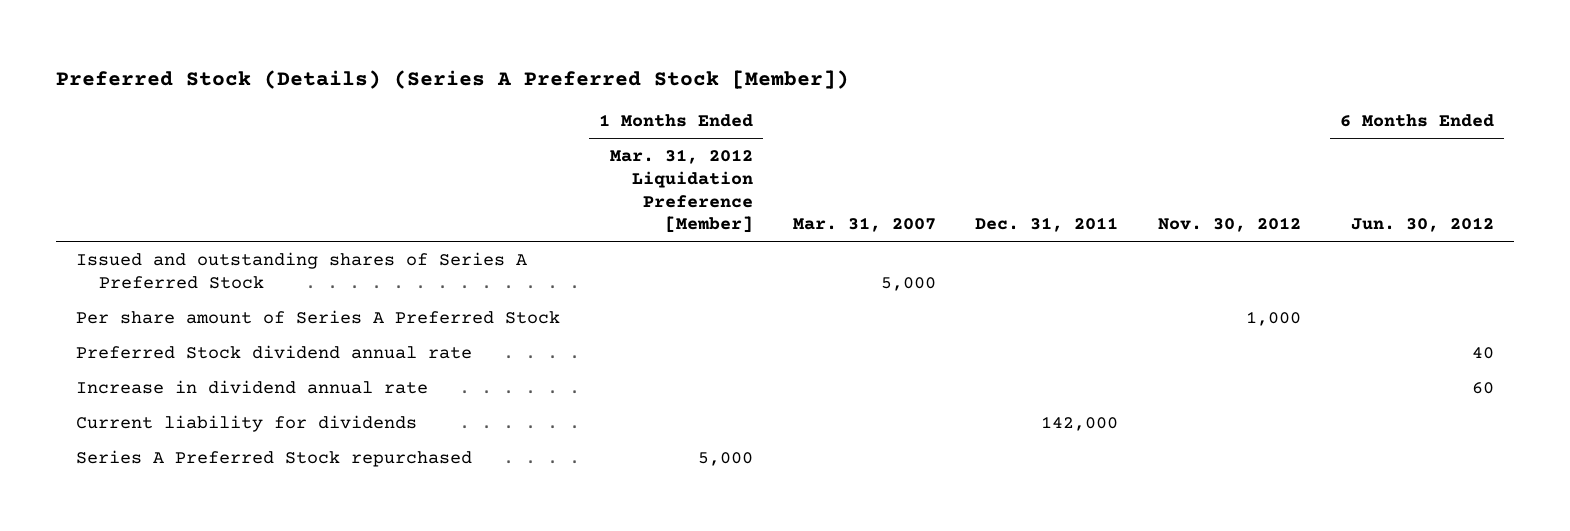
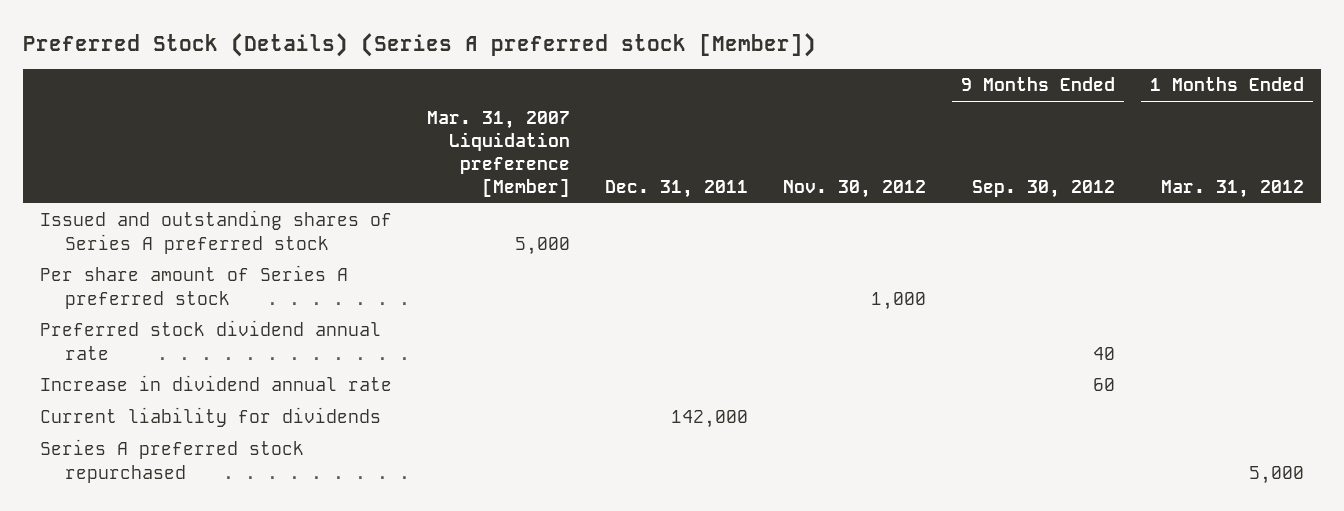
- Preferred Stock (Details) (Series A Preferred Stock [Member])
+ Preferred Stock (Details) (Series A preferred stock [Member])
- | 1 Months Ended Mar. 31, 2012 Liquidation Preference [Member] | Mar. 31, 2007 | Dec. 31, 2011 | Nov. 30, 2012 | 6 Months Ended Jun. 30, 2012
+ | Mar. 31, 2007 Liquidation preference [Member] | Dec. 31, 2011 | Nov. 30, 2012 | 9 Months Ended Sep. 30, 2012 | 1 Months Ended Mar. 31, 2012
- Issued and outstanding shares of Series A Preferred Stock | | 5,000 | | |
- Per share amount of Series A Preferred Stock | | | | 1,000 |
- Preferred Stock dividend annual rate | | | | | 40
+ Issued and outstanding shares of Series A preferred stock | 5,000 | | | |
+ Per share amount of Series A preferred stock | | | 1,000 | |
+ Preferred stock dividend annual rate | | | | 40 |
- Series A Preferred Stock repurchased | 5,000 | | | |
+ Series A preferred stock repurchased | | | | | 5,000

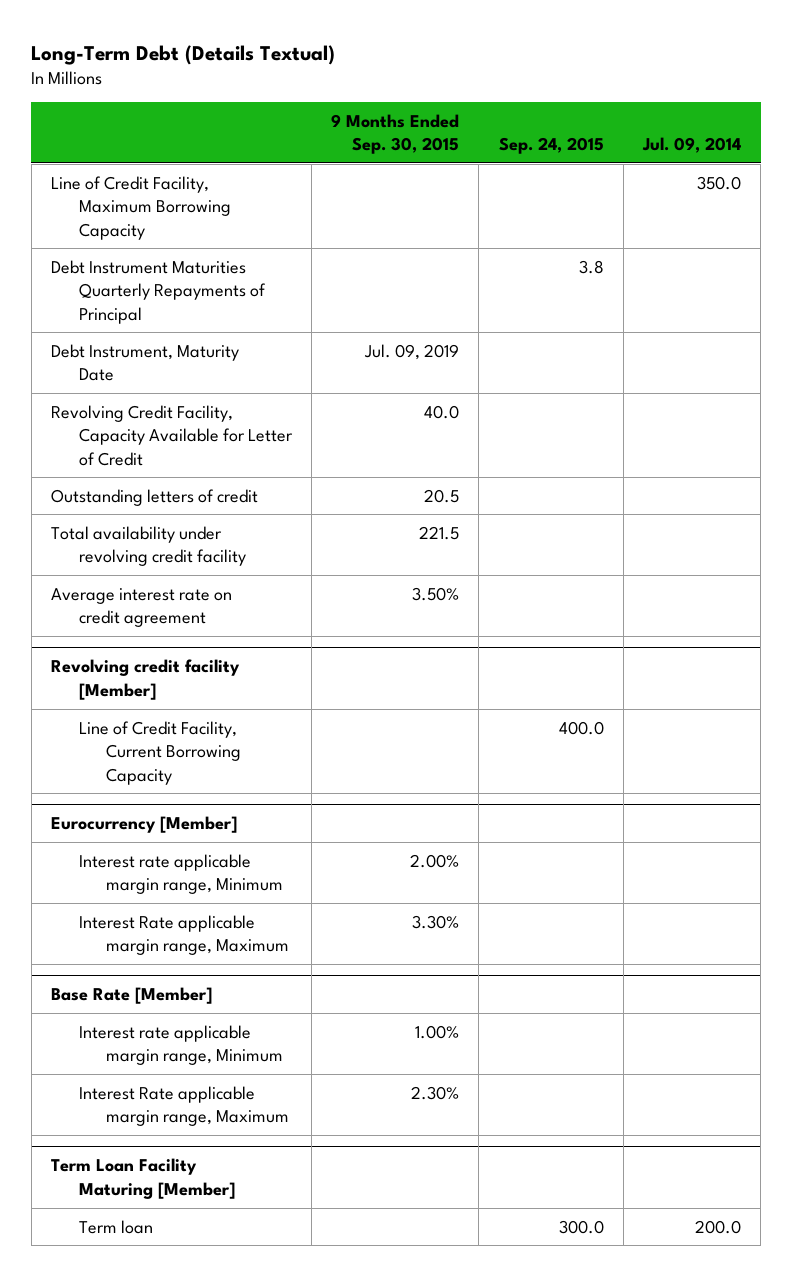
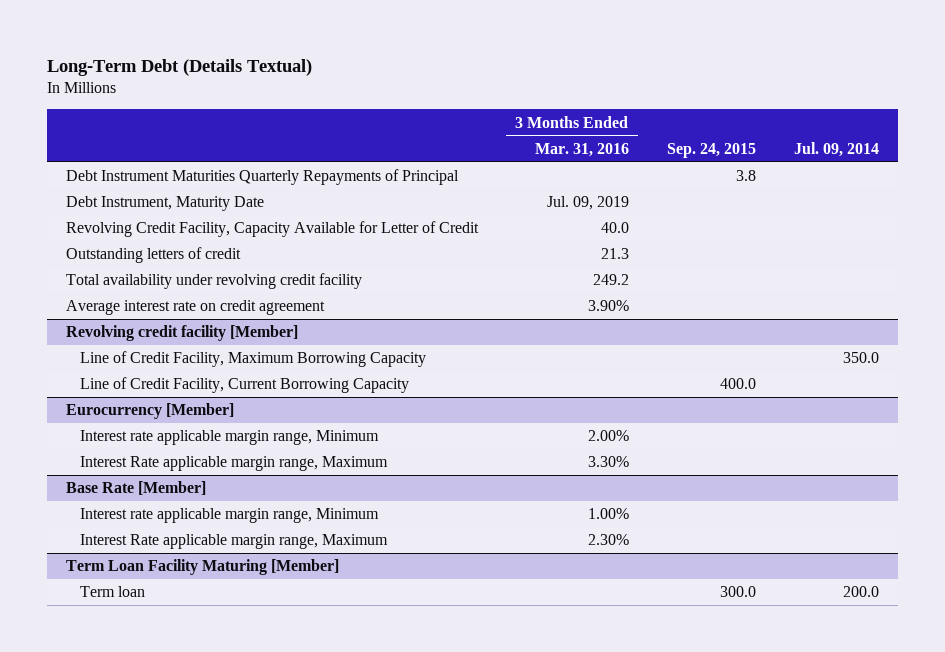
- | 9 Months Ended Sep. 30, 2015 | Sep. 24, 2015 | Jul. 09, 2014
+ | 3 Months Ended Mar. 31, 2016 | Sep. 24, 2015 | Jul. 09, 2014
- Line of Credit Facility, Maximum Borrowing Capacity | | | 350.0
@ Revolving credit facility [Member]
+ Line of Credit Facility, Maximum Borrowing Capacity | | | 350.0

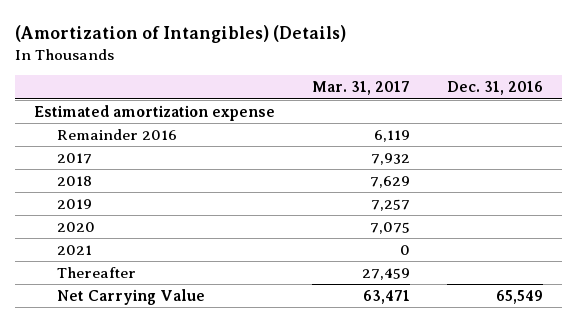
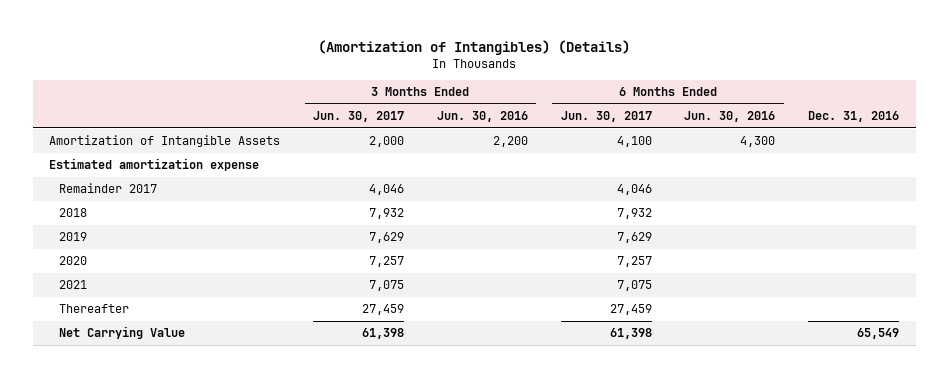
- | Mar. 31, 2017 | Dec. 31, 2016
+ | 3 Months Ended Jun. 30, 2017 | 3 Months Ended Jun. 30, 2016 | 6 Months Ended Jun. 30, 2017 | 6 Months Ended Jun. 30, 2016 | Dec. 31, 2016
+ Amortization of Intangible Assets | 2,000 | 2,200 | 4,100 | 4,300 |
- Remainder 2016 | 6,119 |
- 2017 | 7,932 |
+ Remainder 2017 | 4,046 | | 4,046 | |

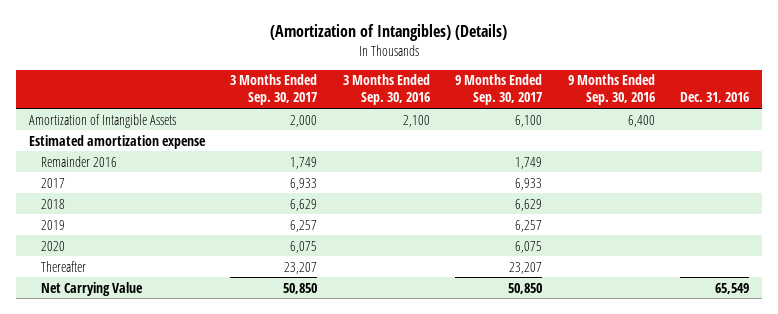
- | 3 Months Ended Jun. 30, 2017 | 3 Months Ended Jun. 30, 2016 | 6 Months Ended Jun. 30, 2017 | 6 Months Ended Jun. 30, 2016 | Dec. 31, 2016
+ | 3 Months Ended Sep. 30, 2017 | 3 Months Ended Sep. 30, 2016 | 9 Months Ended Sep. 30, 2017 | 9 Months Ended Sep. 30, 2016 | Dec. 31, 2016
- Remainder 2017 | 4,046 | | 4,046 | |
+ Remainder 2016 | 1,749 | | 1,749 | |
+ 2017 | 6,933 | | 6,933 | |
- 2021 | 7,075 | | 7,075 | |

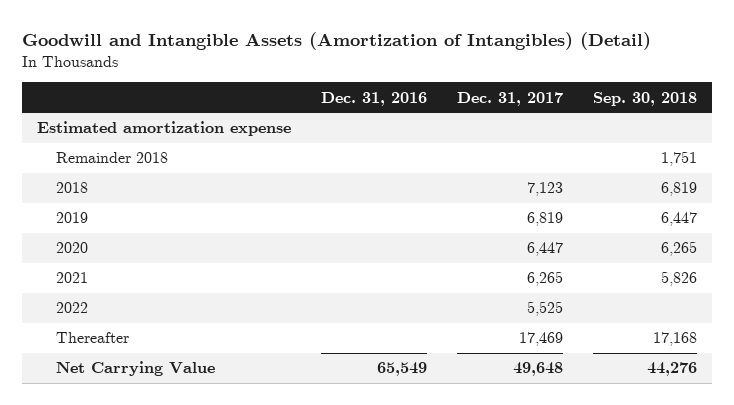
- (Amortization of Intangibles) (Details)
+ Goodwill and Intangible Assets (Amortization of Intangibles) (Detail)
- | 3 Months Ended Sep. 30, 2017 | 3 Months Ended Sep. 30, 2016 | 9 Months Ended Sep. 30, 2017 | 9 Months Ended Sep. 30, 2016 | Dec. 31, 2016
+ | Dec. 31, 2016 | Dec. 31, 2017 | Sep. 30, 2018
- Amortization of Intangible Assets | 2,000 | 2,100 | 6,100 | 6,400 |
- Remainder 2016 | 1,749 | | 1,749 | |
- 2017 | 6,933 | | 6,933 | |
+ Remainder 2018 | | | 1,751
+ 2021 | | 6,265 | 5,826
+ 2022 | | 5,525 |

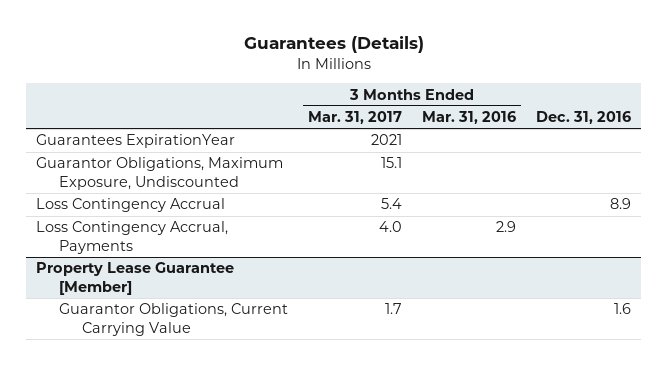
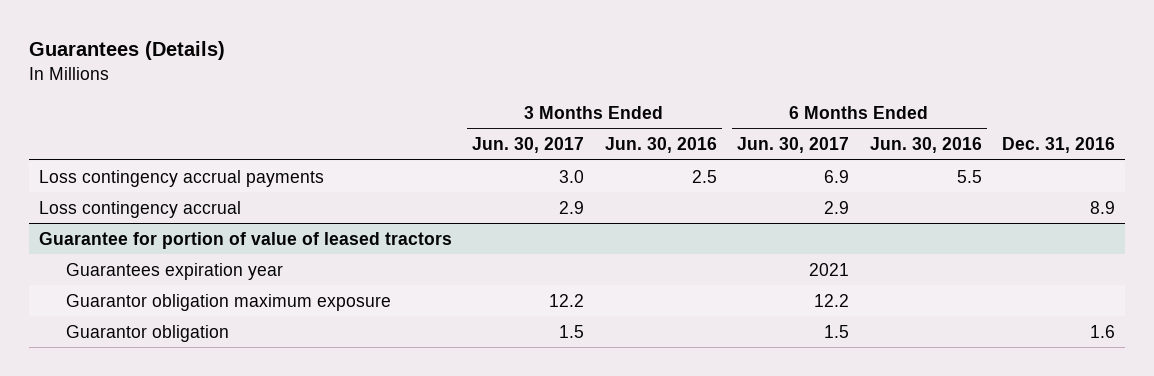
- | 3 Months Ended Mar. 31, 2017 | 3 Months Ended Mar. 31, 2016 | Dec. 31, 2016
+ | 3 Months Ended Jun. 30, 2017 | 3 Months Ended Jun. 30, 2016 | 6 Months Ended Jun. 30, 2017 | 6 Months Ended Jun. 30, 2016 | Dec. 31, 2016
- Guarantees ExpirationYear | 2021 | |
- Guarantor Obligations, Maximum Exposure, Undiscounted | 15.1 | |
- Loss Contingency Accrual | 5.4 | | 8.9
- Loss Contingency Accrual, Payments | 4.0 | 2.9 |
- Property Lease Guarantee [Member]
- Guarantor Obligations, Current Carrying Value | 1.7 | | 1.6
+ Loss contingency accrual payments | 3.0 | 2.5 | 6.9 | 5.5 |
+ Loss contingency accrual | 2.9 | | 2.9 | | 8.9
+ Guarantee for portion of value of leased tractors
+ Guarantees expiration year | | | 2021 | |
+ Guarantor obligation maximum exposure | 12.2 | | 12.2 | |
+ Guarantor obligation | 1.5 | | 1.5 | | 1.6

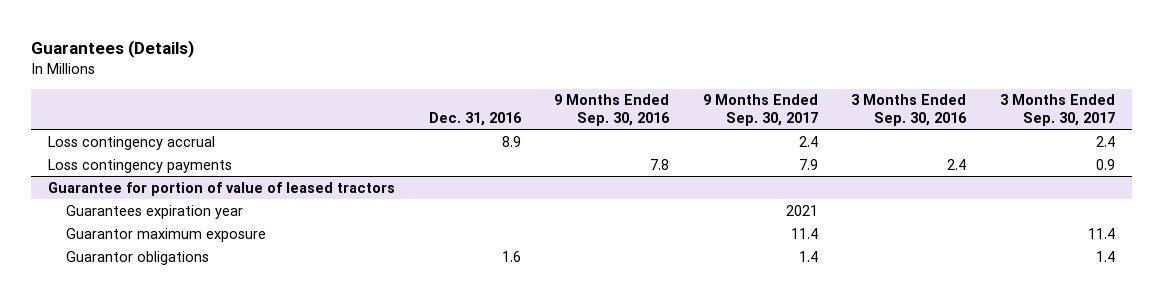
- | 3 Months Ended Jun. 30, 2017 | 3 Months Ended Jun. 30, 2016 | 6 Months Ended Jun. 30, 2017 | 6 Months Ended Jun. 30, 2016 | Dec. 31, 2016
+ | Dec. 31, 2016 | 9 Months Ended Sep. 30, 2016 | 9 Months Ended Sep. 30, 2017 | 3 Months Ended Sep. 30, 2016 | 3 Months Ended Sep. 30, 2017
- Loss contingency accrual payments | 3.0 | 2.5 | 6.9 | 5.5 |
+ Loss contingency payments | | 7.8 | 7.9 | 2.4 | 0.9
@ Guarantee for portion of value of leased tractors
- Guarantor obligation maximum exposure | 12.2 | | 12.2 | |
- Guarantor obligation | 1.5 | | 1.5 | | 1.6
+ Guarantor maximum exposure | | | 11.4 | | 11.4
+ Guarantor obligations | 1.6 | | 1.4 | | 1.4

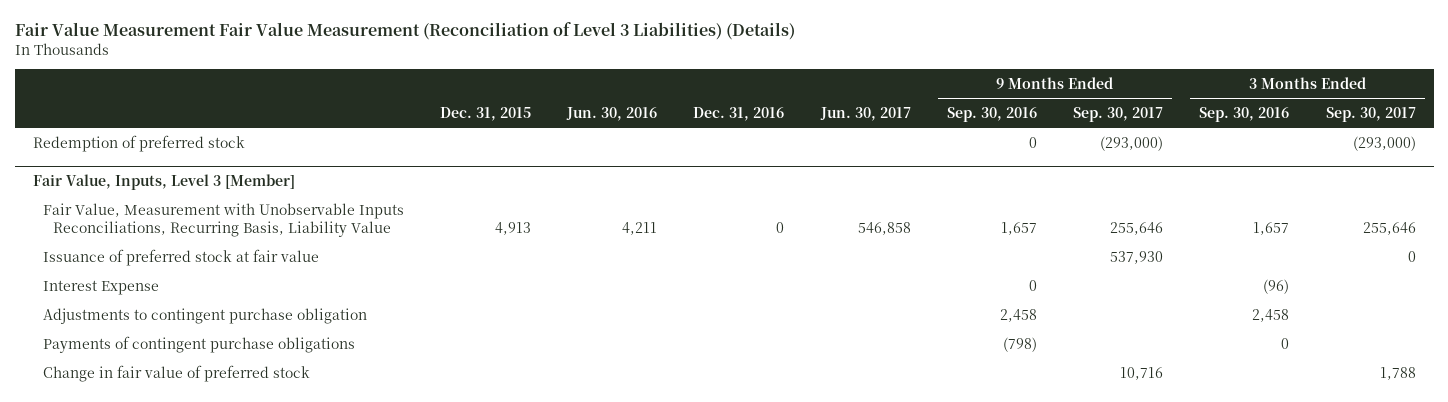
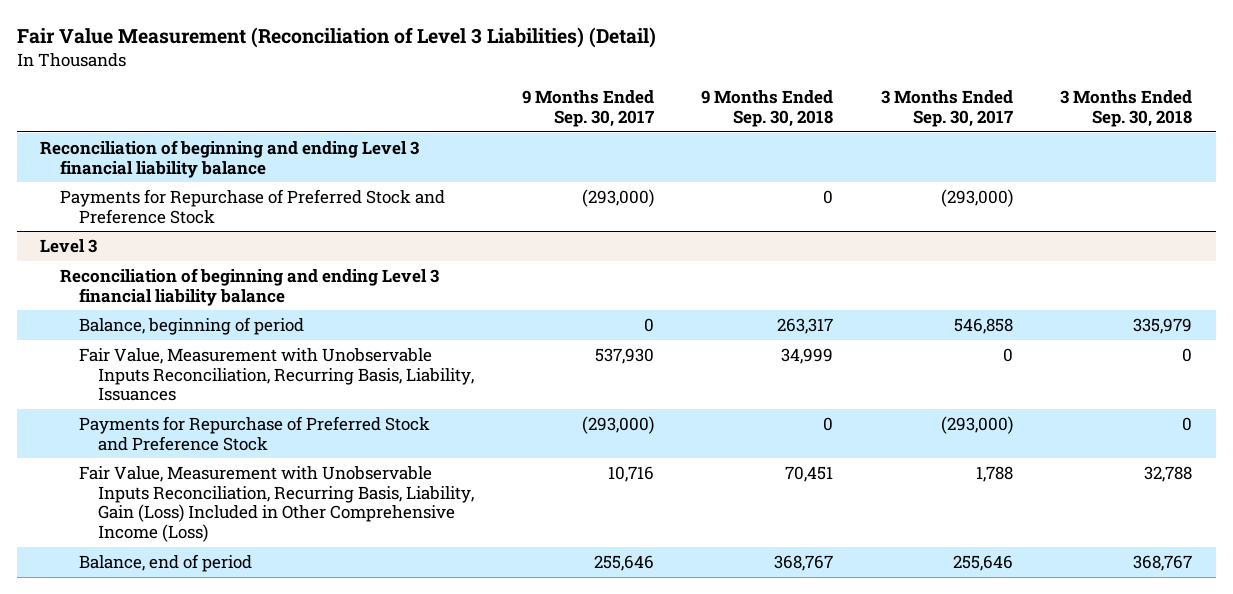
- Fair Value Measurement Fair Value Measurement (Reconciliation of Level 3 Liabilities) (Details)
+ Fair Value Measurement (Reconciliation of Level 3 Liabilities) (Detail)
- | Dec. 31, 2015 | Jun. 30, 2016 | Dec. 31, 2016 | Jun. 30, 2017 | 9 Months Ended Sep. 30, 2016 | 9 Months Ended Sep. 30, 2017 | 3 Months Ended Sep. 30, 2016 | 3 Months Ended Sep. 30, 2017
+ | 9 Months Ended Sep. 30, 2017 | 9 Months Ended Sep. 30, 2018 | 3 Months Ended Sep. 30, 2017 | 3 Months Ended Sep. 30, 2018
- Redemption of preferred stock | | | | | 0 | (293,000) | | (293,000)
- Fair Value, Inputs, Level 3 [Member]
- Fair Value, Measurement with Unobservable Inputs Reconciliations, Recurring Basis, Liability Value | 4,913 | 4,211 | 0 | 546,858 | 1,657 | 255,646 | 1,657 | 255,646
- Issuance of preferred stock at fair value | | | | | | 537,930 | | 0
- Interest Expense | | | | | 0 | | (96) |
- Adjustments to contingent purchase obligation | | | | | 2,458 | | 2,458 |
- Payments of contingent purchase obligations | | | | | (798) | | 0 |
- Change in fair value of preferred stock | | | | | | 10,716 | | 1,788
+ Reconciliation of beginning and ending Level 3 financial liability balance
+ Payments for Repurchase of Preferred Stock and Preference Stock | (293,000) | 0 | (293,000) |
+ Level 3
+ Reconciliation of beginning and ending Level 3 financial liability balance
+ Balance, beginning of period | 0 | 263,317 | 546,858 | 335,979
+ Fair Value, Measurement with Unobservable Inputs Reconciliation, Recurring Basis, Liability, Issuances | 537,930 | 34,999 | 0 | 0
+ Payments for Repurchase of Preferred Stock and Preference Stock | (293,000) | 0 | (293,000) | 0
+ Fair Value, Measurement with Unobservable Inputs Reconciliation, Recurring Basis, Liability, Gain (Loss) Included in Other Comprehensive Income (Loss) | 10,716 | 70,451 | 1,788 | 32,788
+ Balance, end of period | 255,646 | 368,767 | 255,646 | 368,767

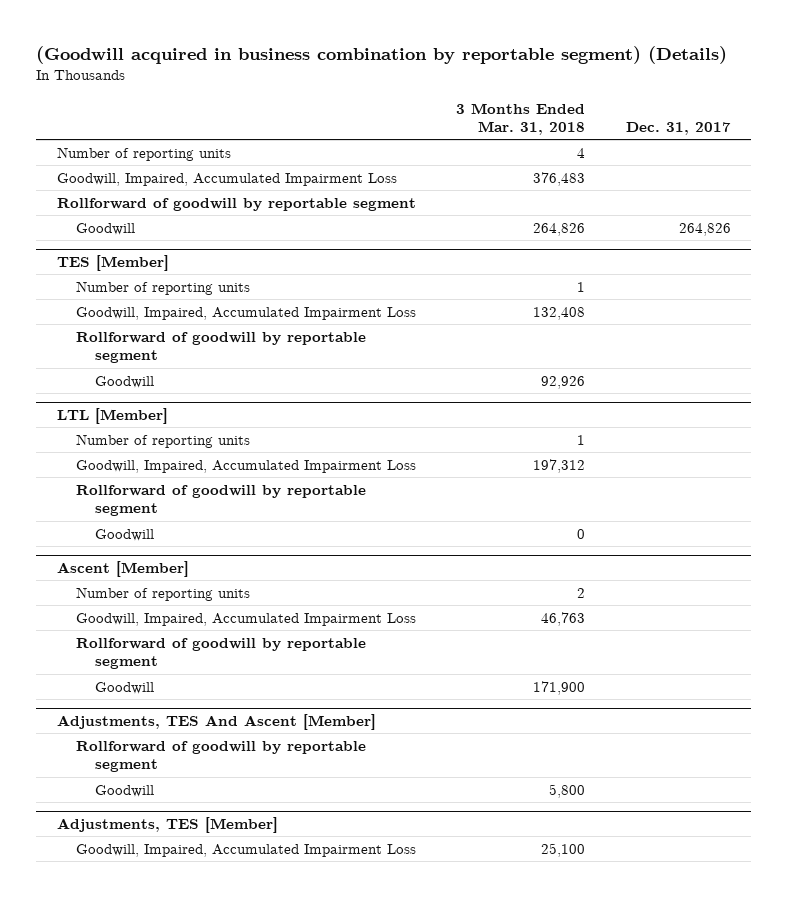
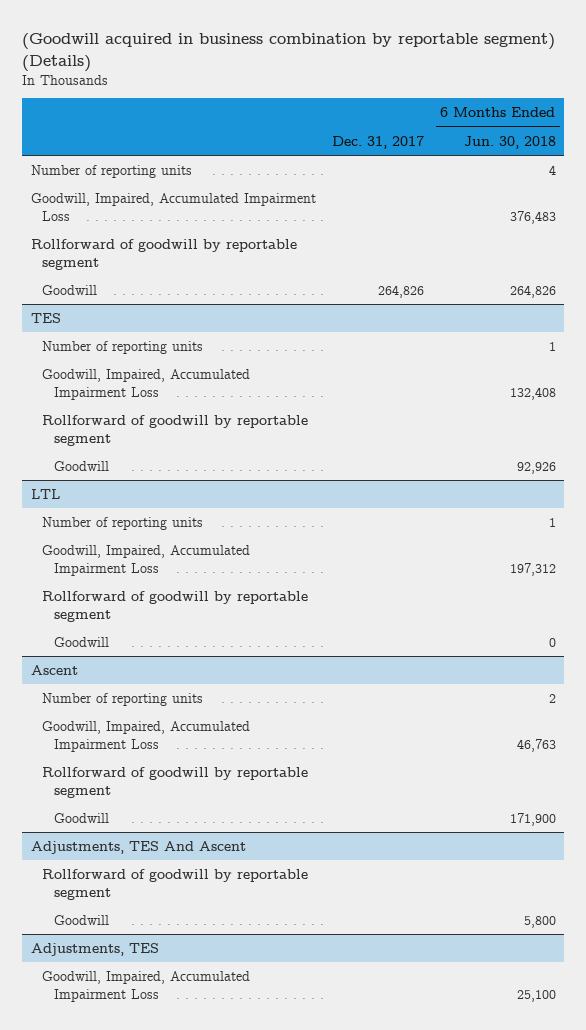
- | 3 Months Ended Mar. 31, 2018 | Dec. 31, 2017
+ | Dec. 31, 2017 | 6 Months Ended Jun. 30, 2018
- TES [Member]
+ TES
- LTL [Member]
+ LTL
- Ascent [Member]
+ Ascent
- Adjustments, TES And Ascent [Member]
+ Adjustments, TES And Ascent
- Adjustments, TES [Member]
+ Adjustments, TES

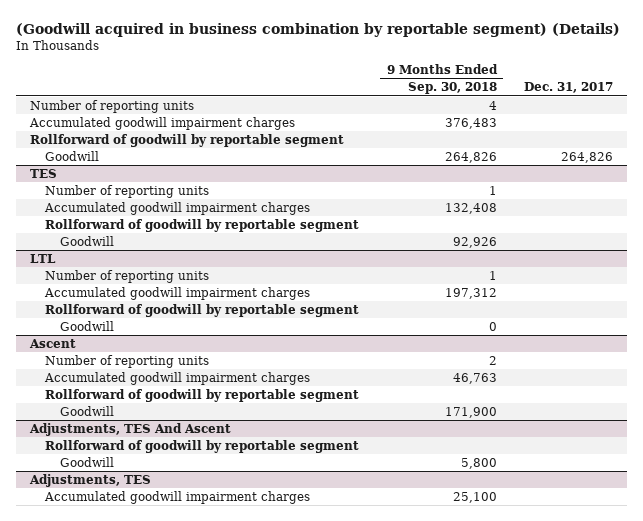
- | Dec. 31, 2017 | 6 Months Ended Jun. 30, 2018
+ | 9 Months Ended Sep. 30, 2018 | Dec. 31, 2017
- Goodwill, Impaired, Accumulated Impairment Loss | | 376,483
+ Accumulated goodwill impairment charges | 376,483 |
@ TES
- Goodwill, Impaired, Accumulated Impairment Loss | | 132,408
+ Accumulated goodwill impairment charges | 132,408 |
@ LTL
- Goodwill, Impaired, Accumulated Impairment Loss | | 197,312
+ Accumulated goodwill impairment charges | 197,312 |
@ Ascent
- Goodwill, Impaired, Accumulated Impairment Loss | | 46,763
+ Accumulated goodwill impairment charges | 46,763 |
@ Adjustments, TES
- Goodwill, Impaired, Accumulated Impairment Loss | | 25,100
+ Accumulated goodwill impairment charges | 25,100 |

